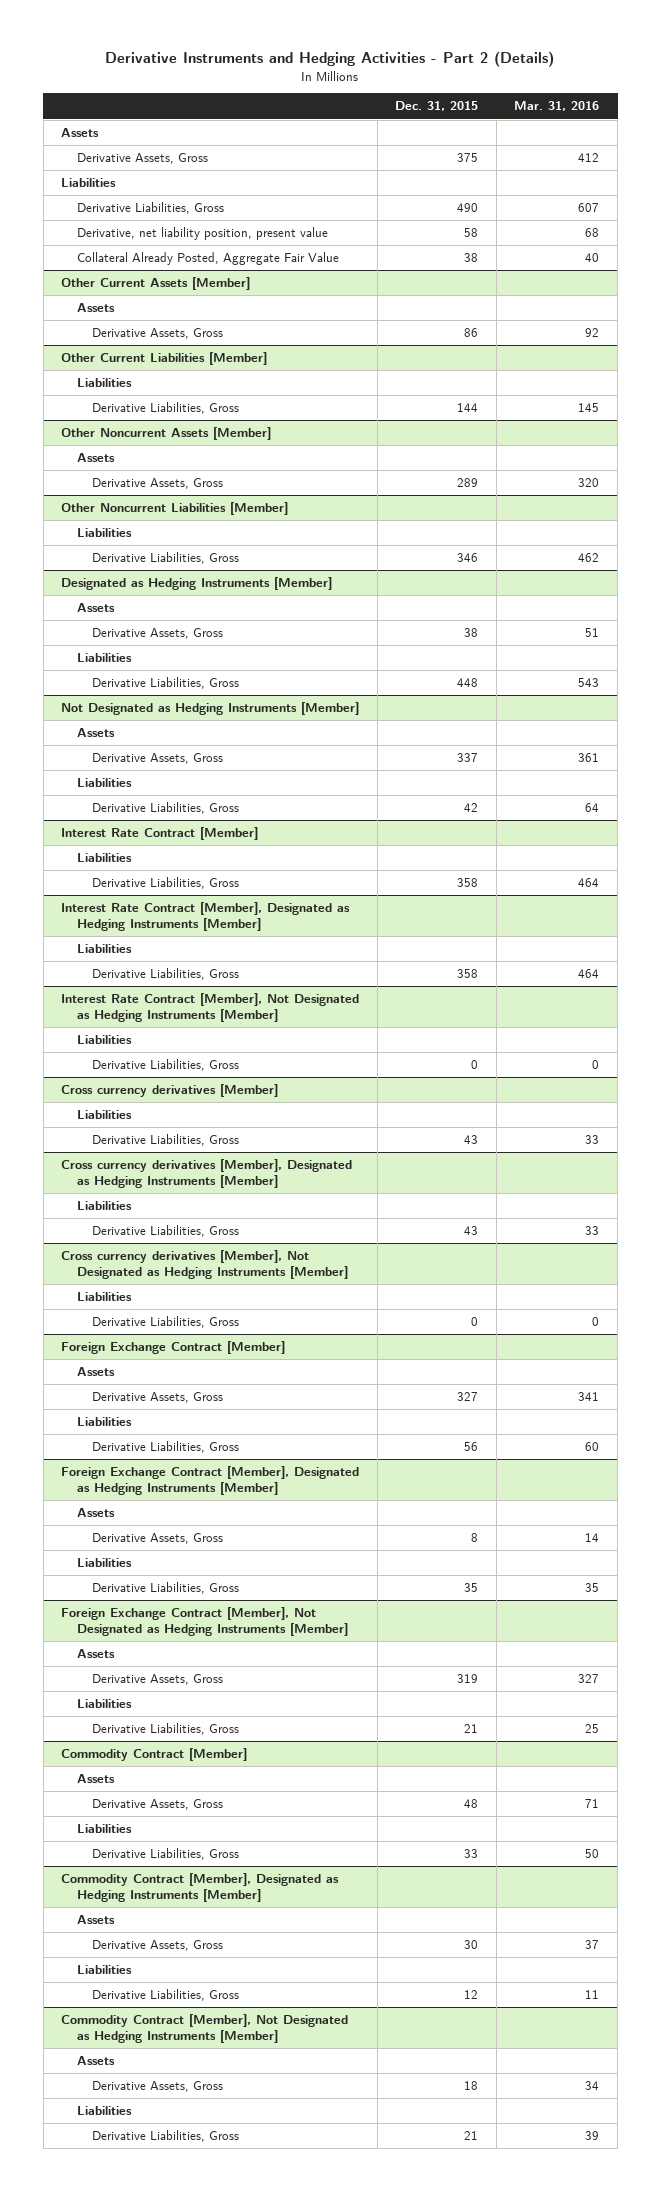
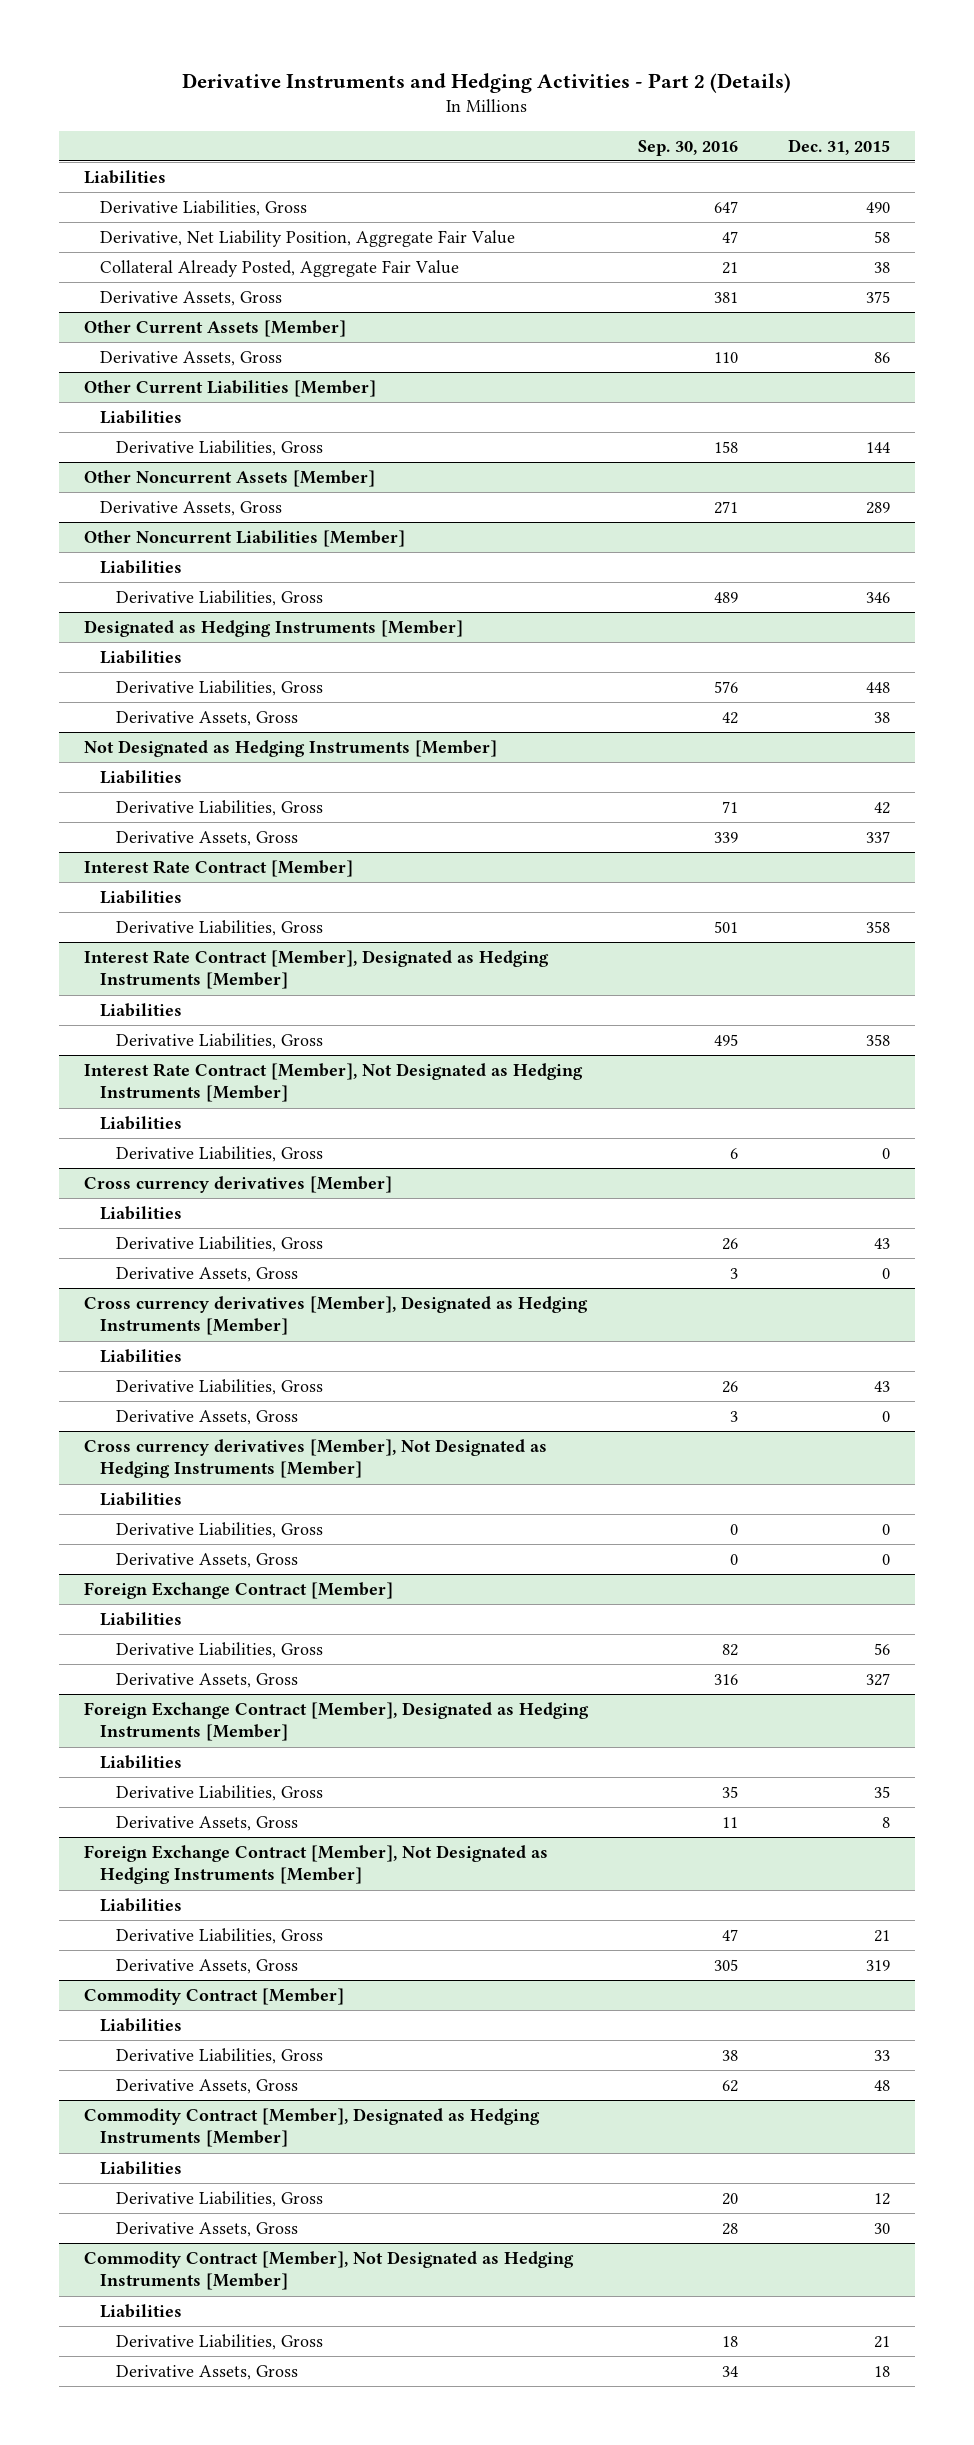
- | Dec. 31, 2015 | Mar. 31, 2016
+ | Sep. 30, 2016 | Dec. 31, 2015
- Assets
- Derivative, net liability position, present value | 58 | 68
+ Derivative, Net Liability Position, Aggregate Fair Value | 47 | 58
moved down: Derivative Assets, Gross | 381 | 375
@ Other Current Assets [Member]
- Assets
@ Other Noncurrent Assets [Member]
- Assets
@ Designated as Hedging Instruments [Member]
- Assets
moved down: Derivative Assets, Gross | 42 | 38
@ Not Designated as Hedging Instruments [Member]
- Assets
moved down: Derivative Assets, Gross | 339 | 337
@ Cross currency derivatives [Member]
+ Derivative Assets, Gross | 3 | 0
@ Cross currency derivatives [Member], Designated as Hedging Instruments [Member]
+ Derivative Assets, Gross | 3 | 0
@ Cross currency derivatives [Member], Not Designated as Hedging Instruments [Member]
+ Derivative Assets, Gross | 0 | 0
@ Foreign Exchange Contract [Member]
- Assets
moved down: Derivative Assets, Gross | 316 | 327
@ Foreign Exchange Contract [Member], Designated as Hedging Instruments [Member]
- Assets
moved down: Derivative Assets, Gross | 11 | 8
@ Foreign Exchange Contract [Member], Not Designated as Hedging Instruments [Member]
- Assets
moved down: Derivative Assets, Gross | 305 | 319
@ Commodity Contract [Member]
- Assets
moved down: Derivative Assets, Gross | 62 | 48
@ Commodity Contract [Member], Designated as Hedging Instruments [Member]
- Assets
moved down: Derivative Assets, Gross | 28 | 30
@ Commodity Contract [Member], Not Designated as Hedging Instruments [Member]
- Assets
moved down: Derivative Assets, Gross | 34 | 18

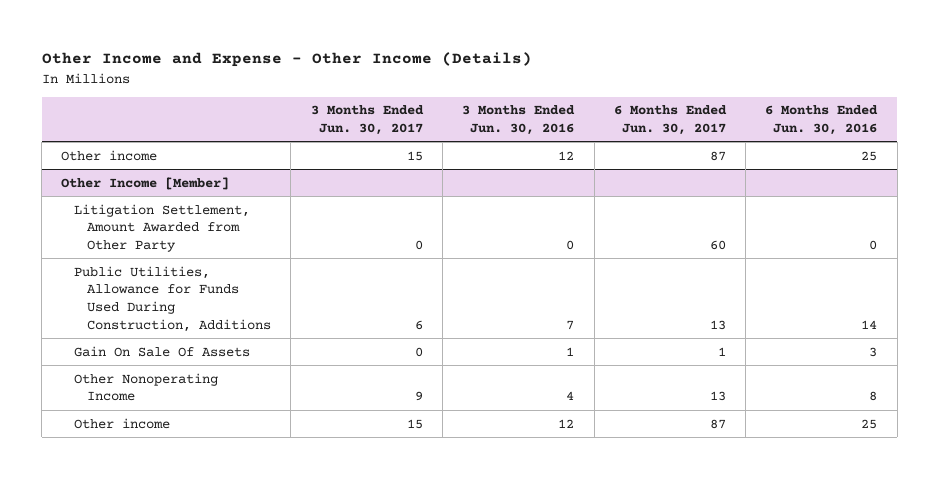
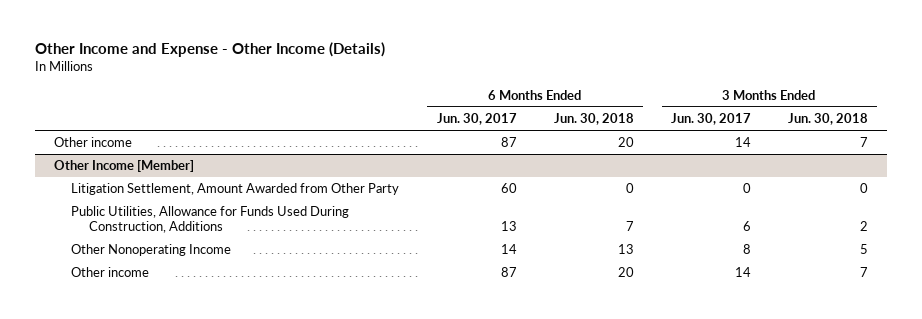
- | 3 Months Ended Jun. 30, 2017 | 3 Months Ended Jun. 30, 2016 | 6 Months Ended Jun. 30, 2017 | 6 Months Ended Jun. 30, 2016
+ | 6 Months Ended Jun. 30, 2017 | 6 Months Ended Jun. 30, 2018 | 3 Months Ended Jun. 30, 2017 | 3 Months Ended Jun. 30, 2018
- Other income | 15 | 12 | 87 | 25
+ Other income | 87 | 20 | 14 | 7
@ Other Income [Member]
- Gain On Sale Of Assets | 0 | 1 | 1 | 3
- Other Nonoperating Income | 9 | 4 | 13 | 8
- Other income | 15 | 12 | 87 | 25
+ Other Nonoperating Income | 14 | 13 | 8 | 5
+ Other income | 87 | 20 | 14 | 7

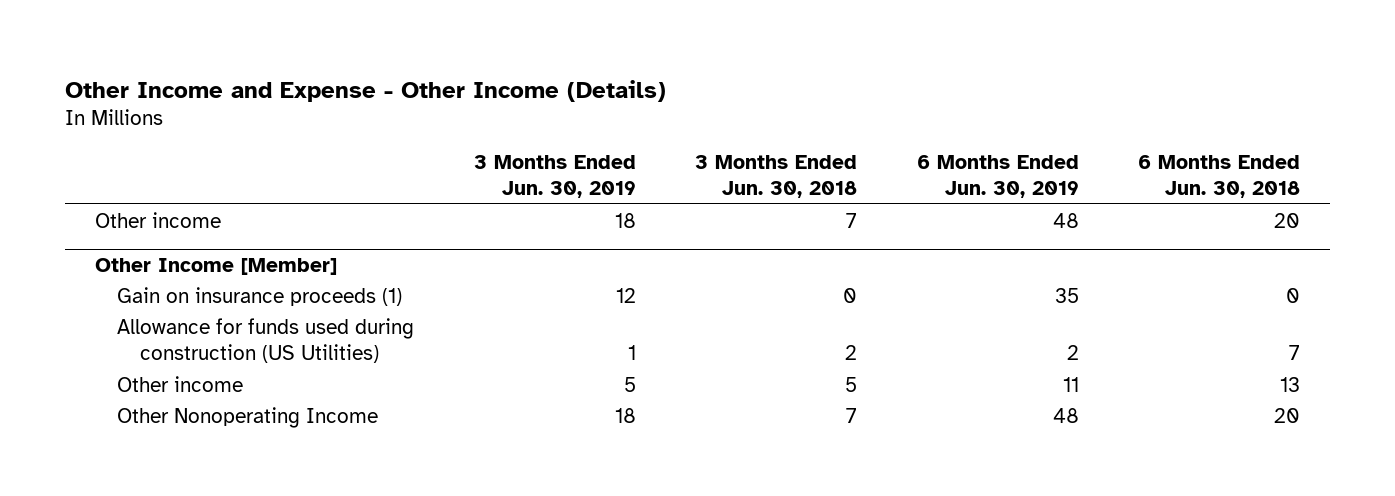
- | 6 Months Ended Jun. 30, 2017 | 6 Months Ended Jun. 30, 2018 | 3 Months Ended Jun. 30, 2017 | 3 Months Ended Jun. 30, 2018
+ | 3 Months Ended Jun. 30, 2019 | 3 Months Ended Jun. 30, 2018 | 6 Months Ended Jun. 30, 2019 | 6 Months Ended Jun. 30, 2018
@ Other Income [Member]
- Litigation Settlement, Amount Awarded from Other Party | 60 | 0 | 0 | 0
- Public Utilities, Allowance for Funds Used During Construction, Additions | 13 | 7 | 6 | 2
- Other Nonoperating Income | 14 | 13 | 8 | 5
- Other income | 87 | 20 | 14 | 7
+ Gain on insurance proceeds (1) | 12 | 0 | 35 | 0
+ Allowance for funds used during construction (US Utilities) | 1 | 2 | 2 | 7
+ Other income | 5 | 5 | 11 | 13
+ Other Nonoperating Income | 18 | 7 | 48 | 20

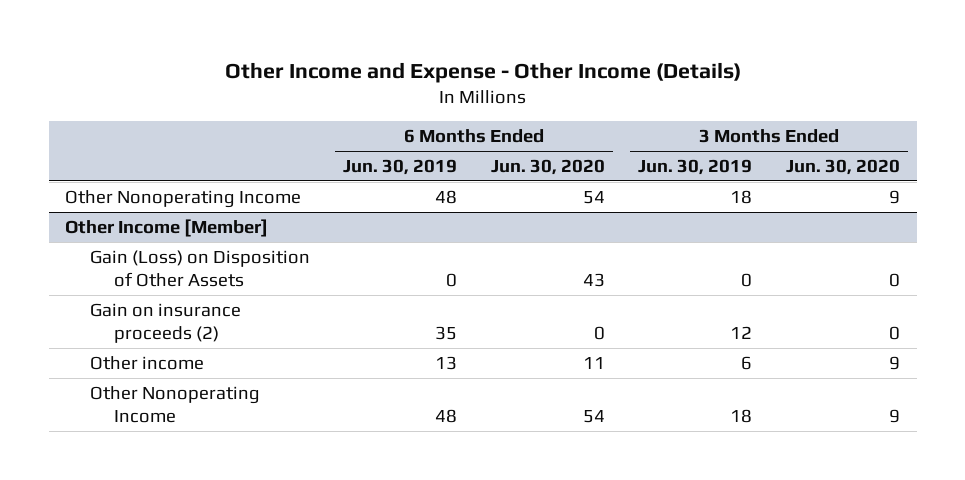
- | 3 Months Ended Jun. 30, 2019 | 3 Months Ended Jun. 30, 2018 | 6 Months Ended Jun. 30, 2019 | 6 Months Ended Jun. 30, 2018
+ | 6 Months Ended Jun. 30, 2019 | 6 Months Ended Jun. 30, 2020 | 3 Months Ended Jun. 30, 2019 | 3 Months Ended Jun. 30, 2020
- Other income | 18 | 7 | 48 | 20
+ Other Nonoperating Income | 48 | 54 | 18 | 9
@ Other Income [Member]
- Gain on insurance proceeds (1) | 12 | 0 | 35 | 0
- Allowance for funds used during construction (US Utilities) | 1 | 2 | 2 | 7
- Other income | 5 | 5 | 11 | 13
+ Gain (Loss) on Disposition of Other Assets | 0 | 43 | 0 | 0
+ Gain on insurance proceeds (2) | 35 | 0 | 12 | 0
+ Other income | 13 | 11 | 6 | 9

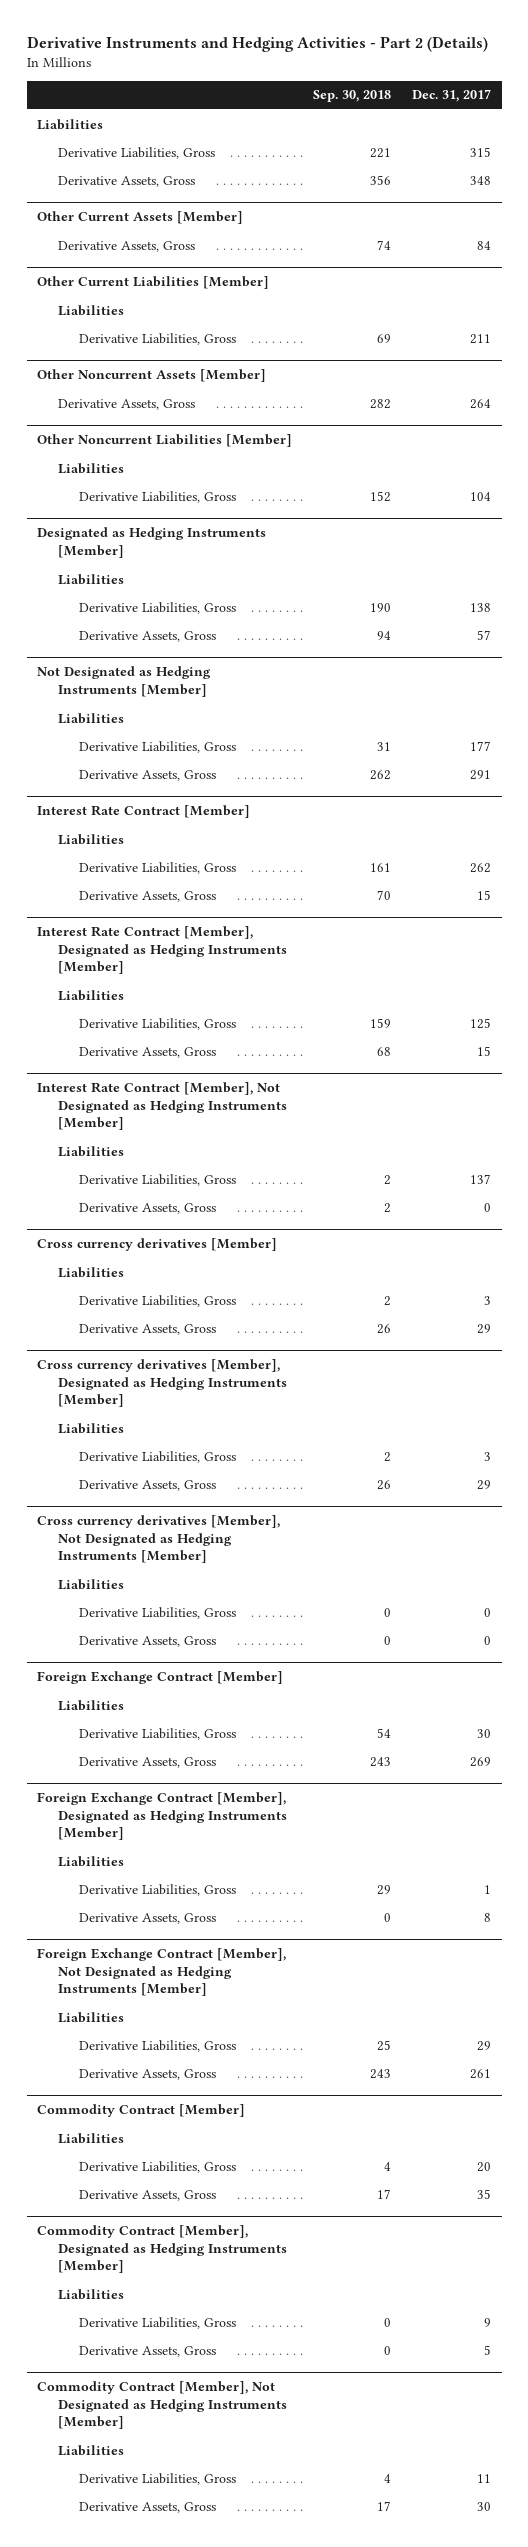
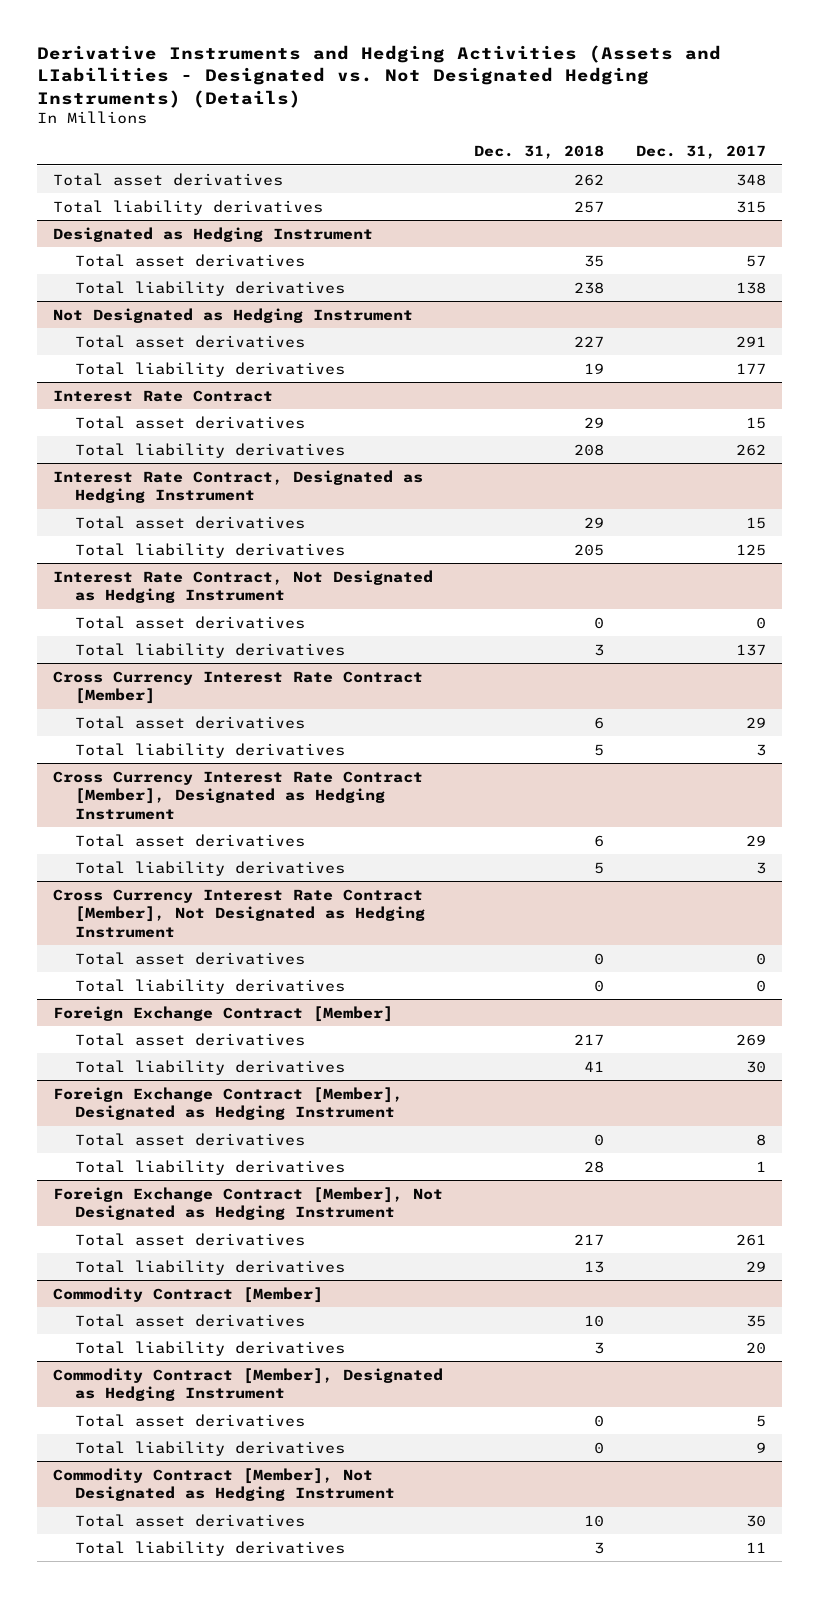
- Derivative Instruments and Hedging Activities - Part 2 (Details)
+ Derivative Instruments and Hedging Activities (Assets and LIabilities - Designated vs. Not Designated Hedging Instruments) (Details)
- | Sep. 30, 2018 | Dec. 31, 2017
+ | Dec. 31, 2018 | Dec. 31, 2017
- Liabilities
- Derivative Liabilities, Gross | 221 | 315
- Derivative Assets, Gross | 356 | 348
- Other Current Assets [Member]
- Derivative Assets, Gross | 74 | 84
- Other Current Liabilities [Member]
- Liabilities
- Derivative Liabilities, Gross | 69 | 211
- Other Noncurrent Assets [Member]
- Derivative Assets, Gross | 282 | 264
- Other Noncurrent Liabilities [Member]
- Liabilities
- Derivative Liabilities, Gross | 152 | 104
- Designated as Hedging Instruments [Member]
- Liabilities
- Derivative Liabilities, Gross | 190 | 138
- Derivative Assets, Gross | 94 | 57
- Not Designated as Hedging Instruments [Member]
- Liabilities
- Derivative Liabilities, Gross | 31 | 177
- Derivative Assets, Gross | 262 | 291
- Interest Rate Contract [Member]
- Liabilities
- Derivative Liabilities, Gross | 161 | 262
- Derivative Assets, Gross | 70 | 15
- Interest Rate Contract [Member], Designated as Hedging Instruments [Member]
- Liabilities
- Derivative Liabilities, Gross | 159 | 125
- Derivative Assets, Gross | 68 | 15
- Interest Rate Contract [Member], Not Designated as Hedging Instruments [Member]
- Liabilities
- Derivative Liabilities, Gross | 2 | 137
- Derivative Assets, Gross | 2 | 0
- Cross currency derivatives [Member]
- Liabilities
- Derivative Liabilities, Gross | 2 | 3
- Derivative Assets, Gross | 26 | 29
- Cross currency derivatives [Member], Designated as Hedging Instruments [Member]
- Liabilities
- Derivative Liabilities, Gross | 2 | 3
- Derivative Assets, Gross | 26 | 29
- Cross currency derivatives [Member], Not Designated as Hedging Instruments [Member]
- Liabilities
- Derivative Liabilities, Gross | 0 | 0
- Derivative Assets, Gross | 0 | 0
+ Total asset derivatives | 262 | 348
+ Total liability derivatives | 257 | 315
+ Designated as Hedging Instrument
+ Total asset derivatives | 35 | 57
+ Total liability derivatives | 238 | 138
+ Not Designated as Hedging Instrument
+ Total asset derivatives | 227 | 291
+ Total liability derivatives | 19 | 177
+ Interest Rate Contract
+ Total asset derivatives | 29 | 15
+ Total liability derivatives | 208 | 262
+ Interest Rate Contract, Designated as Hedging Instrument
+ Total asset derivatives | 29 | 15
+ Total liability derivatives | 205 | 125
+ Interest Rate Contract, Not Designated as Hedging Instrument
+ Total asset derivatives | 0 | 0
+ Total liability derivatives | 3 | 137
+ Cross Currency Interest Rate Contract [Member]
+ Total asset derivatives | 6 | 29
+ Total liability derivatives | 5 | 3
+ Cross Currency Interest Rate Contract [Member], Designated as Hedging Instrument
+ Total asset derivatives | 6 | 29
+ Total liability derivatives | 5 | 3
+ Cross Currency Interest Rate Contract [Member], Not Designated as Hedging Instrument
+ Total asset derivatives | 0 | 0
+ Total liability derivatives | 0 | 0
@ Foreign Exchange Contract [Member]
- Liabilities
- Derivative Liabilities, Gross | 54 | 30
- Derivative Assets, Gross | 243 | 269
- Foreign Exchange Contract [Member], Designated as Hedging Instruments [Member]
- Liabilities
- Derivative Liabilities, Gross | 29 | 1
- Derivative Assets, Gross | 0 | 8
- Foreign Exchange Contract [Member], Not Designated as Hedging Instruments [Member]
- Liabilities
- Derivative Liabilities, Gross | 25 | 29
- Derivative Assets, Gross | 243 | 261
@ Foreign Exchange Contract [Member]
+ Total asset derivatives | 217 | 269
+ Total liability derivatives | 41 | 30
+ Foreign Exchange Contract [Member], Designated as Hedging Instrument
+ Total asset derivatives | 0 | 8
+ Total liability derivatives | 28 | 1
+ Foreign Exchange Contract [Member], Not Designated as Hedging Instrument
+ Total asset derivatives | 217 | 261
+ Total liability derivatives | 13 | 29
@ Commodity Contract [Member]
- Liabilities
- Derivative Liabilities, Gross | 4 | 20
- Derivative Assets, Gross | 17 | 35
- Commodity Contract [Member], Designated as Hedging Instruments [Member]
- Liabilities
- Derivative Liabilities, Gross | 0 | 9
- Derivative Assets, Gross | 0 | 5
- Commodity Contract [Member], Not Designated as Hedging Instruments [Member]
- Liabilities
- Derivative Liabilities, Gross | 4 | 11
- Derivative Assets, Gross | 17 | 30
@ Commodity Contract [Member]
+ Total asset derivatives | 10 | 35
+ Total liability derivatives | 3 | 20
+ Commodity Contract [Member], Designated as Hedging Instrument
+ Total asset derivatives | 0 | 5
+ Total liability derivatives | 0 | 9
+ Commodity Contract [Member], Not Designated as Hedging Instrument
+ Total asset derivatives | 10 | 30
+ Total liability derivatives | 3 | 11

